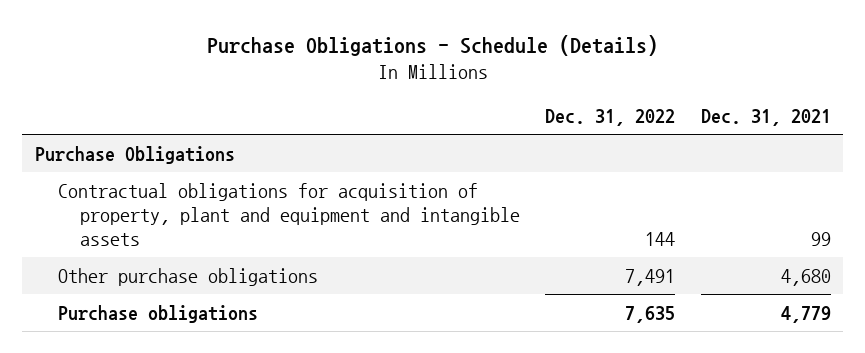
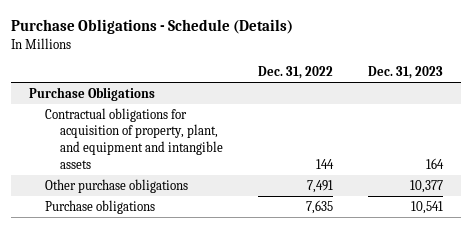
- | Dec. 31, 2022 | Dec. 31, 2021
+ | Dec. 31, 2022 | Dec. 31, 2023
- Contractual obligations for acquisition of property, plant and equipment and intangible assets | 144 | 99
+ Contractual obligations for acquisition of property, plant, and equipment and intangible assets | 144 | 164

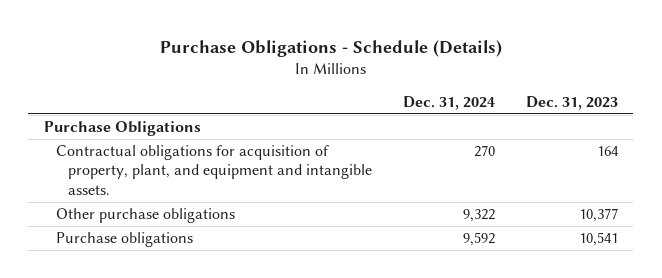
- | Dec. 31, 2022 | Dec. 31, 2023
+ | Dec. 31, 2024 | Dec. 31, 2023
- Contractual obligations for acquisition of property, plant, and equipment and intangible assets | 144 | 164
+ Contractual obligations for acquisition of property, plant, and equipment and intangible assets. | 270 | 164

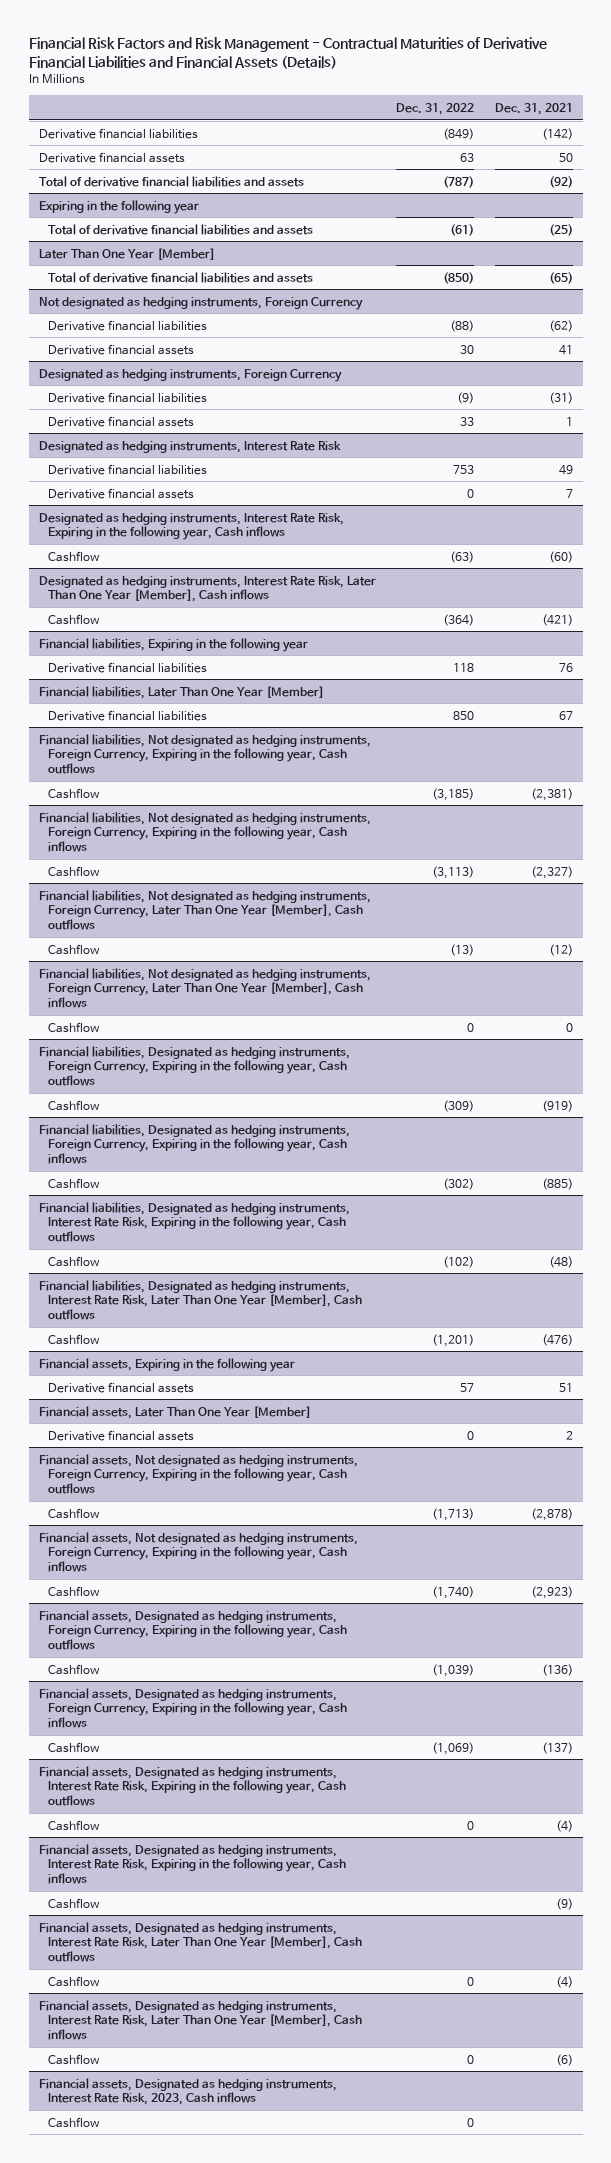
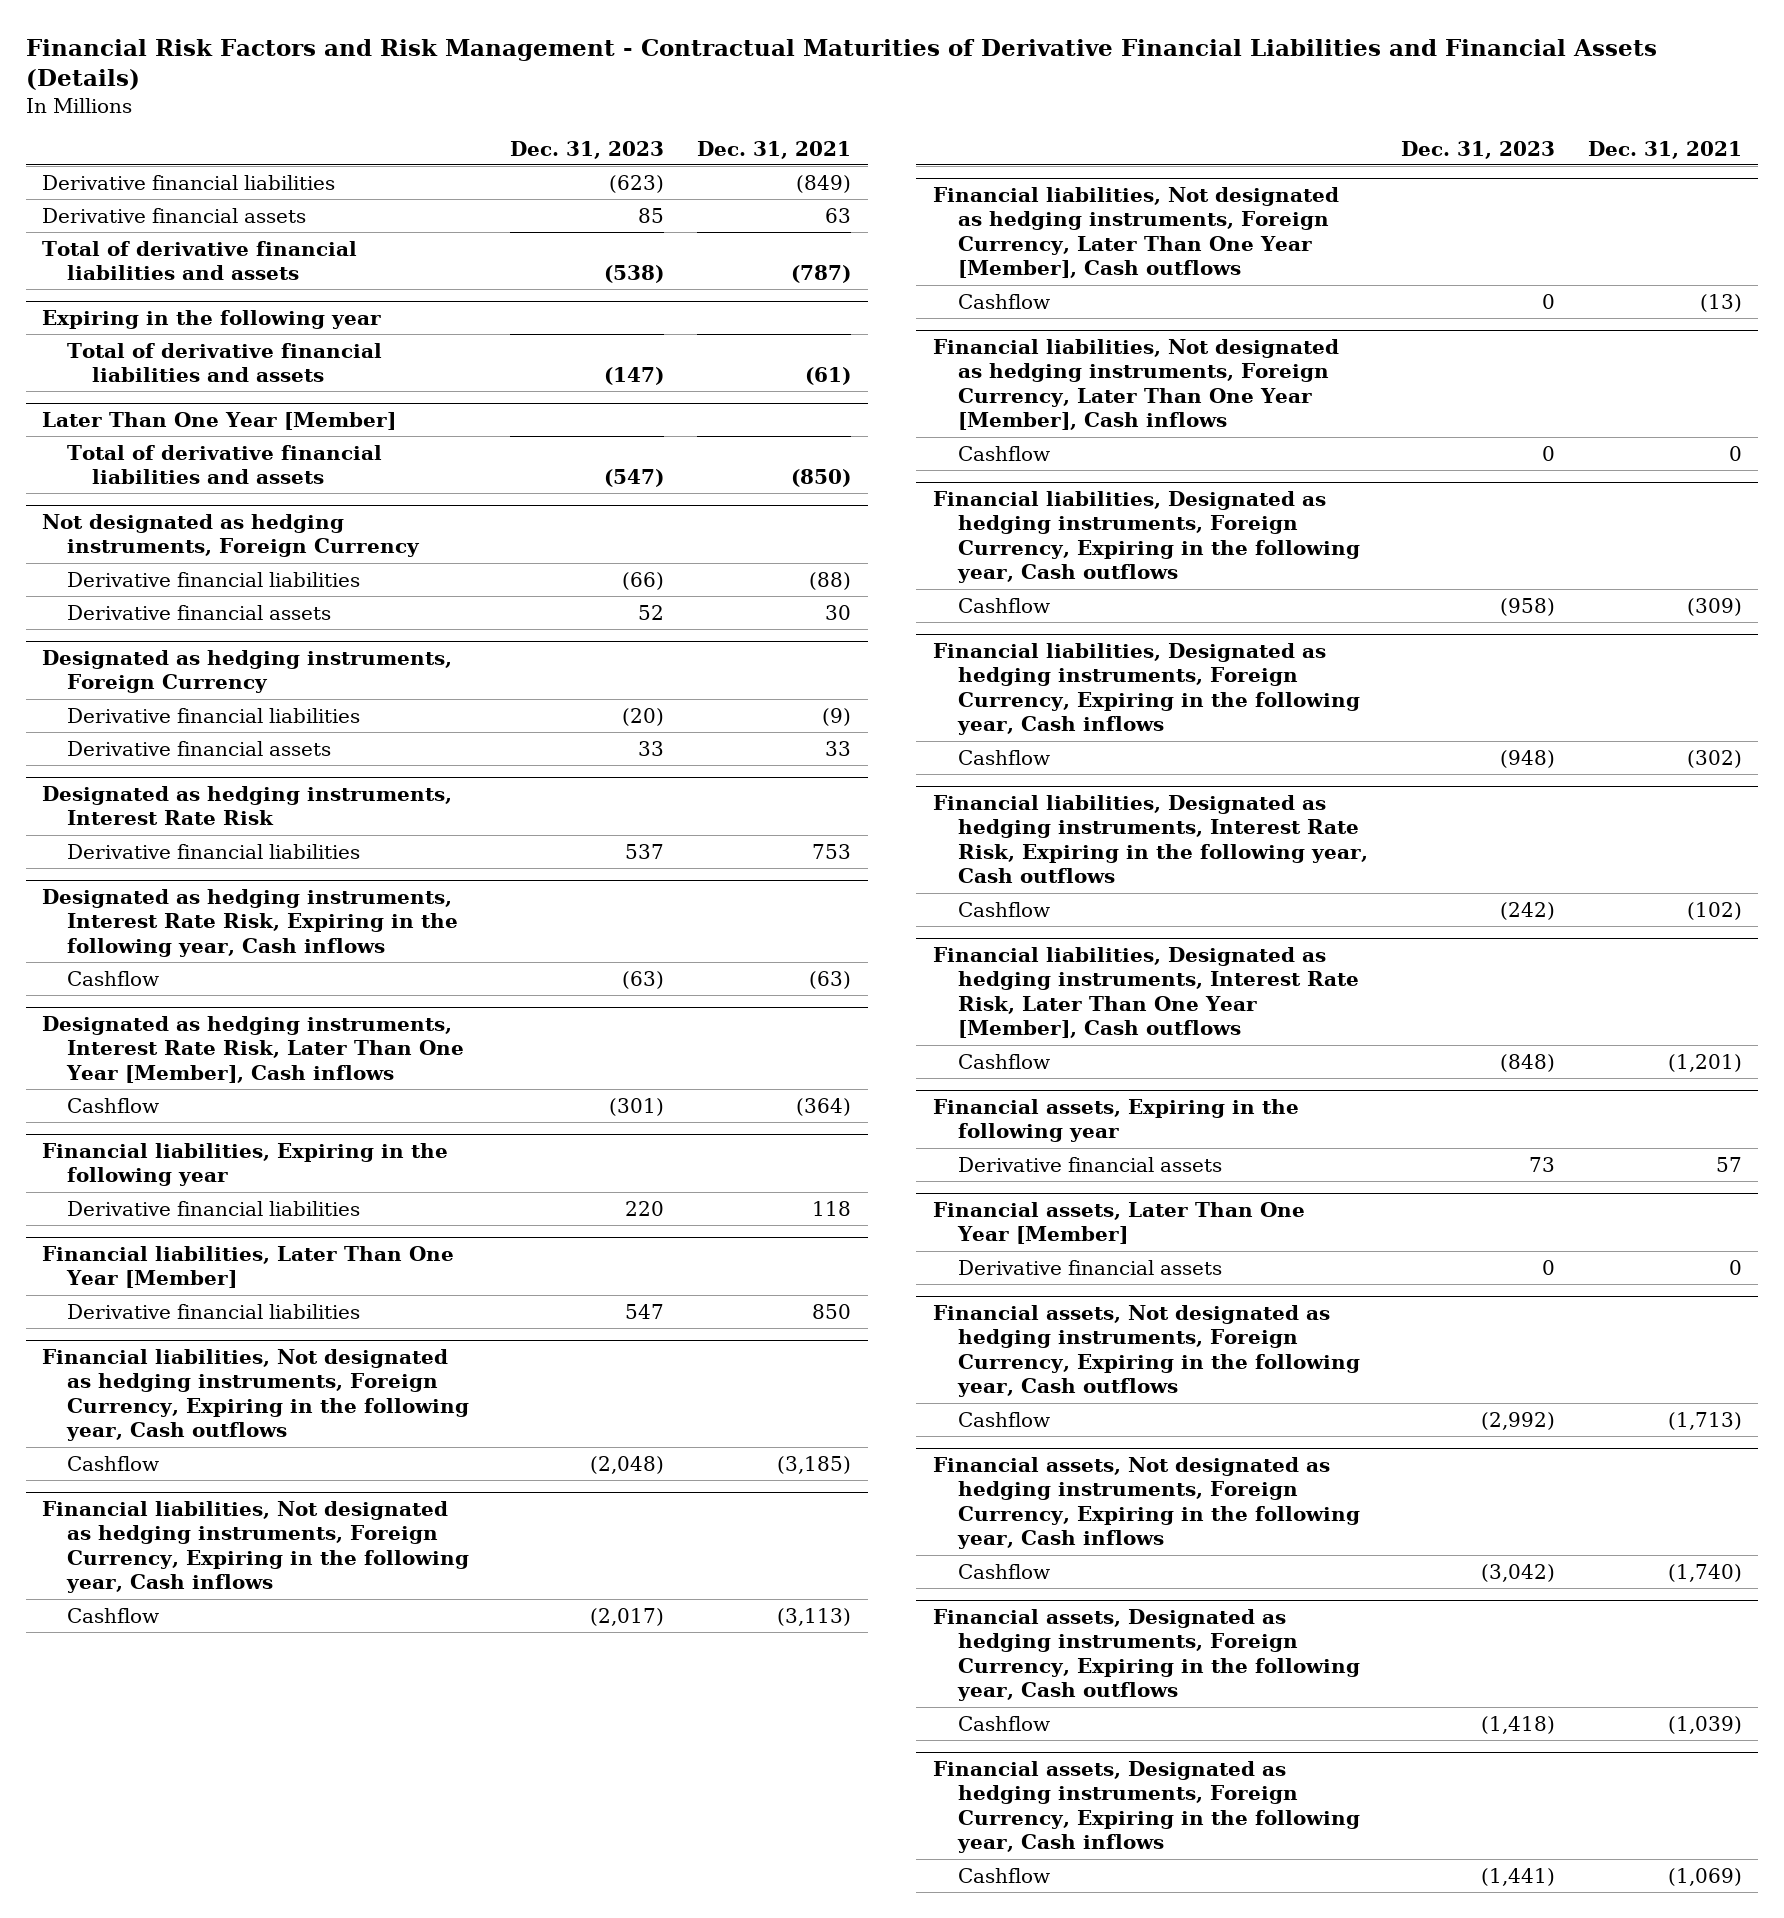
- | Dec. 31, 2022 | Dec. 31, 2021
+ | Dec. 31, 2023 | Dec. 31, 2021
- Derivative financial liabilities | (849) | (142)
- Derivative financial assets | 63 | 50
- Total of derivative financial liabilities and assets | (787) | (92)
+ Derivative financial liabilities | (623) | (849)
+ Derivative financial assets | 85 | 63
+ Total of derivative financial liabilities and assets | (538) | (787)
@ Expiring in the following year
- Total of derivative financial liabilities and assets | (61) | (25)
+ Total of derivative financial liabilities and assets | (147) | (61)
@ Later Than One Year [Member]
- Total of derivative financial liabilities and assets | (850) | (65)
+ Total of derivative financial liabilities and assets | (547) | (850)
@ Not designated as hedging instruments, Foreign Currency
- Derivative financial liabilities | (88) | (62)
- Derivative financial assets | 30 | 41
+ Derivative financial liabilities | (66) | (88)
+ Derivative financial assets | 52 | 30
@ Designated as hedging instruments, Foreign Currency
- Derivative financial liabilities | (9) | (31)
- Derivative financial assets | 33 | 1
+ Derivative financial liabilities | (20) | (9)
+ Derivative financial assets | 33 | 33
@ Designated as hedging instruments, Interest Rate Risk
- Derivative financial liabilities | 753 | 49
- Derivative financial assets | 0 | 7
+ Derivative financial liabilities | 537 | 753
@ Designated as hedging instruments, Interest Rate Risk, Expiring in the following year, Cash inflows
- Cashflow | (63) | (60)
+ Cashflow | (63) | (63)
@ Designated as hedging instruments, Interest Rate Risk, Later Than One Year [Member], Cash inflows
- Cashflow | (364) | (421)
+ Cashflow | (301) | (364)
@ Financial liabilities, Expiring in the following year
- Derivative financial liabilities | 118 | 76
+ Derivative financial liabilities | 220 | 118
@ Financial liabilities, Later Than One Year [Member]
- Derivative financial liabilities | 850 | 67
+ Derivative financial liabilities | 547 | 850
@ Financial liabilities, Not designated as hedging instruments, Foreign Currency, Expiring in the following year, Cash outflows
- Cashflow | (3,185) | (2,381)
+ Cashflow | (2,048) | (3,185)
@ Financial liabilities, Not designated as hedging instruments, Foreign Currency, Expiring in the following year, Cash inflows
- Cashflow | (3,113) | (2,327)
+ Cashflow | (2,017) | (3,113)
@ Financial liabilities, Not designated as hedging instruments, Foreign Currency, Later Than One Year [Member], Cash outflows
- Cashflow | (13) | (12)
+ Cashflow | 0 | (13)
@ Financial liabilities, Designated as hedging instruments, Foreign Currency, Expiring in the following year, Cash outflows
- Cashflow | (309) | (919)
+ Cashflow | (958) | (309)
@ Financial liabilities, Designated as hedging instruments, Foreign Currency, Expiring in the following year, Cash inflows
- Cashflow | (302) | (885)
+ Cashflow | (948) | (302)
@ Financial liabilities, Designated as hedging instruments, Interest Rate Risk, Expiring in the following year, Cash outflows
- Cashflow | (102) | (48)
+ Cashflow | (242) | (102)
@ Financial liabilities, Designated as hedging instruments, Interest Rate Risk, Later Than One Year [Member], Cash outflows
- Cashflow | (1,201) | (476)
+ Cashflow | (848) | (1,201)
@ Financial assets, Expiring in the following year
- Derivative financial assets | 57 | 51
+ Derivative financial assets | 73 | 57
@ Financial assets, Later Than One Year [Member]
- Derivative financial assets | 0 | 2
+ Derivative financial assets | 0 | 0
@ Financial assets, Not designated as hedging instruments, Foreign Currency, Expiring in the following year, Cash outflows
- Cashflow | (1,713) | (2,878)
+ Cashflow | (2,992) | (1,713)
@ Financial assets, Not designated as hedging instruments, Foreign Currency, Expiring in the following year, Cash inflows
- Cashflow | (1,740) | (2,923)
+ Cashflow | (3,042) | (1,740)
@ Financial assets, Designated as hedging instruments, Foreign Currency, Expiring in the following year, Cash outflows
- Cashflow | (1,039) | (136)
+ Cashflow | (1,418) | (1,039)
@ Financial assets, Designated as hedging instruments, Foreign Currency, Expiring in the following year, Cash inflows
- Cashflow | (1,069) | (137)
- Financial assets, Designated as hedging instruments, Interest Rate Risk, Expiring in the following year, Cash outflows
- Cashflow | 0 | (4)
- Financial assets, Designated as hedging instruments, Interest Rate Risk, Expiring in the following year, Cash inflows
- Cashflow | | (9)
- Financial assets, Designated as hedging instruments, Interest Rate Risk, Later Than One Year [Member], Cash outflows
- Cashflow | 0 | (4)
- Financial assets, Designated as hedging instruments, Interest Rate Risk, Later Than One Year [Member], Cash inflows
- Cashflow | 0 | (6)
- Financial assets, Designated as hedging instruments, Interest Rate Risk, 2023, Cash inflows
- Cashflow | 0 |
@ Financial assets, Designated as hedging instruments, Foreign Currency, Expiring in the following year, Cash inflows
+ Cashflow | (1,441) | (1,069)

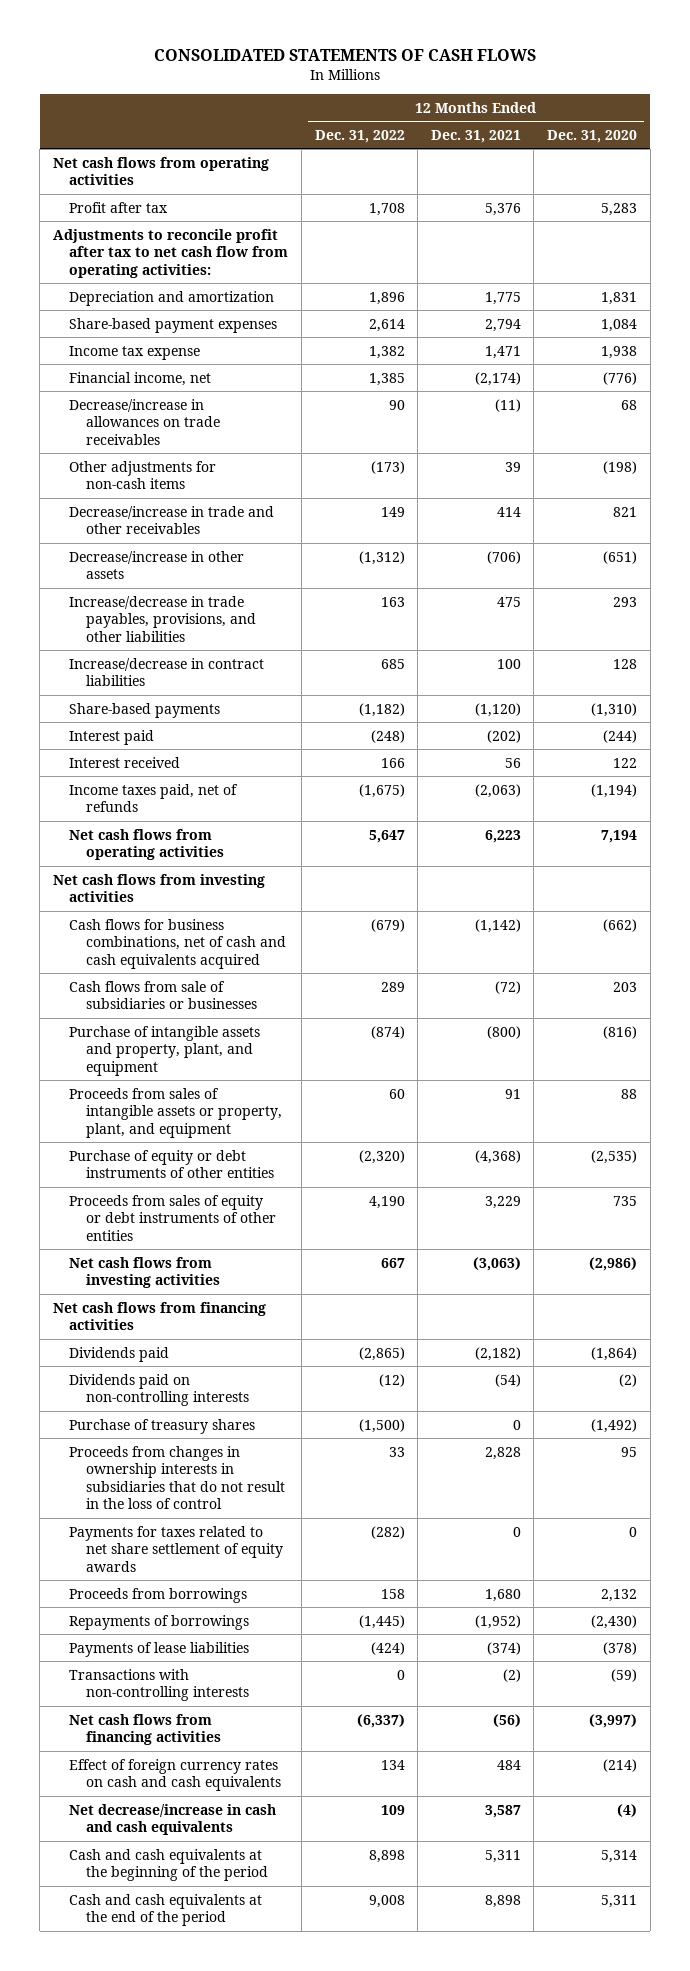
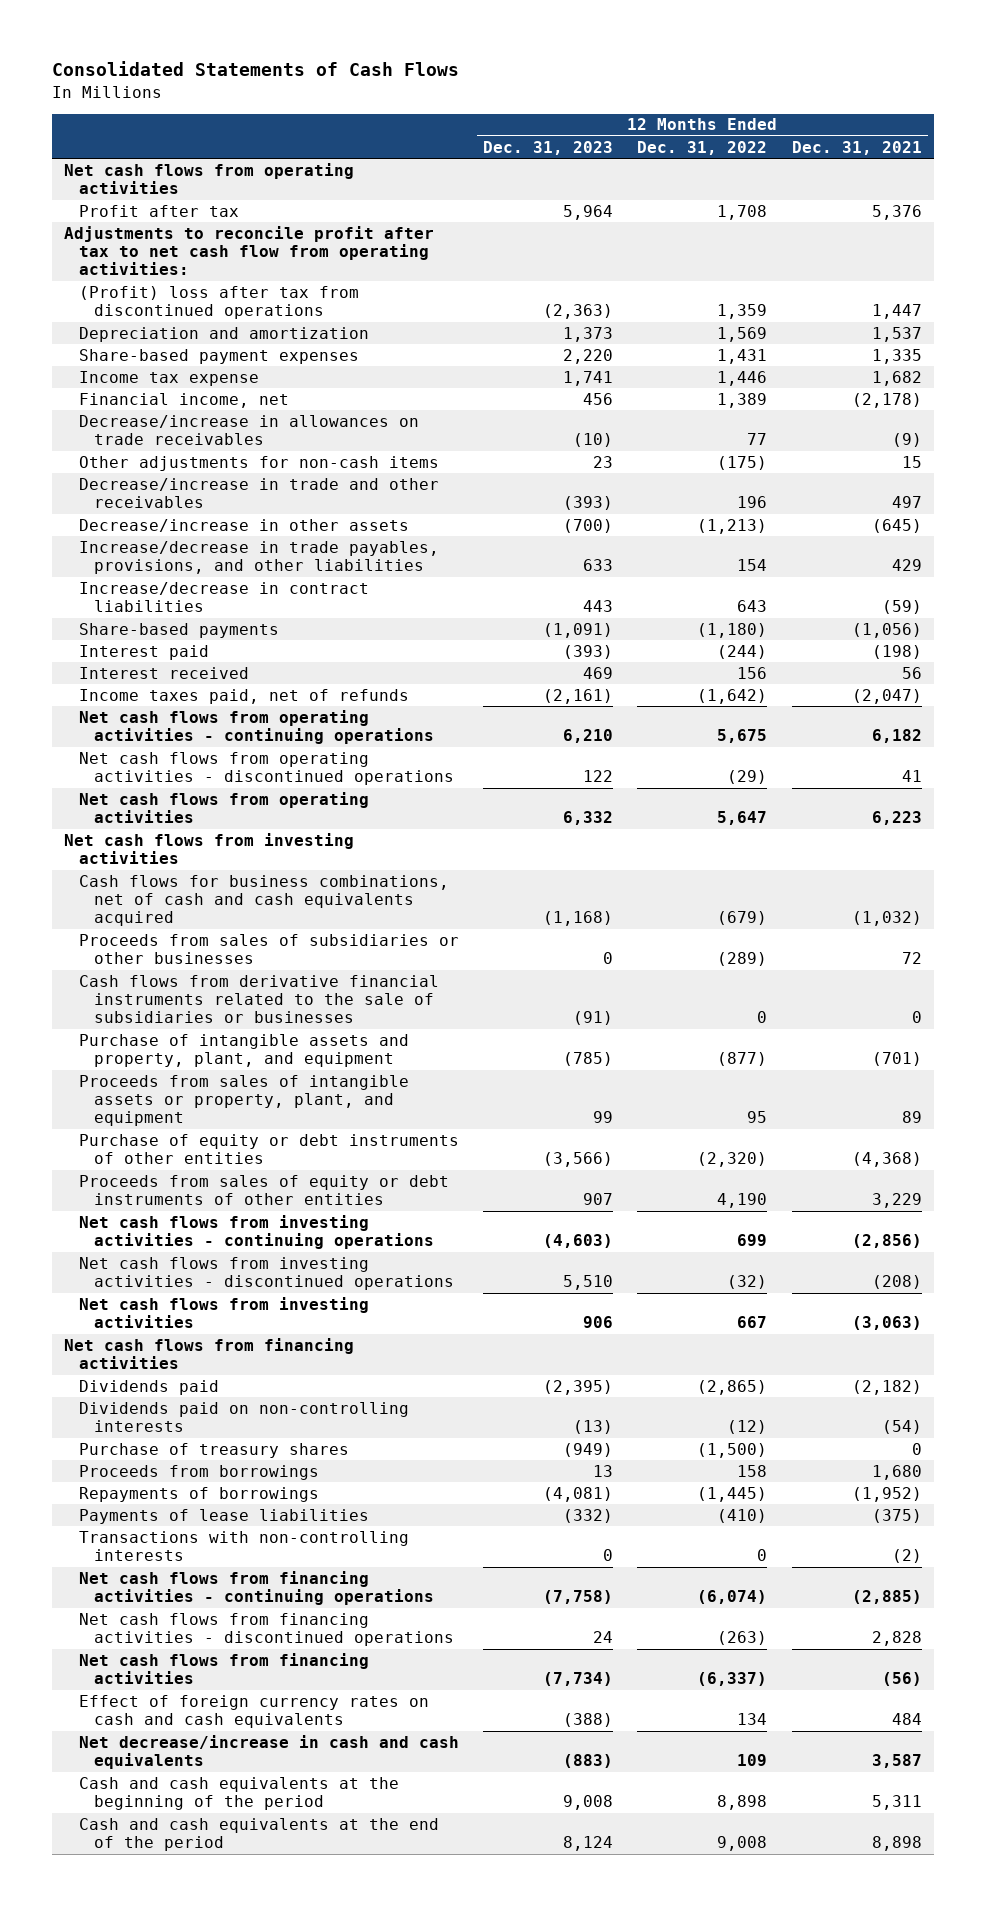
- CONSOLIDATED STATEMENTS OF CASH FLOWS
+ Consolidated Statements of Cash Flows
- | 12 Months Ended Dec. 31, 2022 | 12 Months Ended Dec. 31, 2021 | 12 Months Ended Dec. 31, 2020
+ | 12 Months Ended Dec. 31, 2023 | 12 Months Ended Dec. 31, 2022 | 12 Months Ended Dec. 31, 2021
- Depreciation and amortization | 1,896 | 1,775 | 1,831
- Share-based payment expenses | 2,614 | 2,794 | 1,084
- Income tax expense | 1,382 | 1,471 | 1,938
- Financial income, net | 1,385 | (2,174) | (776)
- Decrease/increase in allowances on trade receivables | 90 | (11) | 68
- Other adjustments for non-cash items | (173) | 39 | (198)
- Decrease/increase in trade and other receivables | 149 | 414 | 821
- Decrease/increase in other assets | (1,312) | (706) | (651)
- Increase/decrease in trade payables, provisions, and other liabilities | 163 | 475 | 293
- Increase/decrease in contract liabilities | 685 | 100 | 128
- Share-based payments | (1,182) | (1,120) | (1,310)
- Interest paid | (248) | (202) | (244)
- Interest received | 166 | 56 | 122
- Income taxes paid, net of refunds | (1,675) | (2,063) | (1,194)
+ (Profit) loss after tax from discontinued operations | (2,363) | 1,359 | 1,447
+ Depreciation and amortization | 1,373 | 1,569 | 1,537
+ Share-based payment expenses | 2,220 | 1,431 | 1,335
+ Income tax expense | 1,741 | 1,446 | 1,682
+ Financial income, net | 456 | 1,389 | (2,178)
+ Decrease/increase in allowances on trade receivables | (10) | 77 | (9)
+ Other adjustments for non-cash items | 23 | (175) | 15
+ Decrease/increase in trade and other receivables | (393) | 196 | 497
+ Decrease/increase in other assets | (700) | (1,213) | (645)
+ Increase/decrease in trade payables, provisions, and other liabilities | 633 | 154 | 429
+ Increase/decrease in contract liabilities | 443 | 643 | (59)
+ Share-based payments | (1,091) | (1,180) | (1,056)
+ Interest paid | (393) | (244) | (198)
+ Interest received | 469 | 156 | 56
+ Income taxes paid, net of refunds | (2,161) | (1,642) | (2,047)
+ Net cash flows from operating activities - continuing operations | 6,210 | 5,675 | 6,182
+ Net cash flows from operating activities - discontinued operations | 122 | (29) | 41
- Cash flows for business combinations, net of cash and cash equivalents acquired | (679) | (1,142) | (662)
- Cash flows from sale of subsidiaries or businesses | 289 | (72) | 203
- Purchase of intangible assets and property, plant, and equipment | (874) | (800) | (816)
- Proceeds from sales of intangible assets or property, plant, and equipment | 60 | 91 | 88
+ Cash flows for business combinations, net of cash and cash equivalents acquired | (1,168) | (679) | (1,032)
+ Proceeds from sales of subsidiaries or other businesses | 0 | (289) | 72
+ Cash flows from derivative financial instruments related to the sale of subsidiaries or businesses | (91) | 0 | 0
+ Purchase of intangible assets and property, plant, and equipment | (785) | (877) | (701)
+ Proceeds from sales of intangible assets or property, plant, and equipment | 99 | 95 | 89
+ Net cash flows from investing activities - continuing operations | (4,603) | 699 | (2,856)
+ Net cash flows from investing activities - discontinued operations | 5,510 | (32) | (208)
- Proceeds from changes in ownership interests in subsidiaries that do not result in the loss of control | 33 | 2,828 | 95
- Payments for taxes related to net share settlement of equity awards | (282) | 0 | 0
- Payments of lease liabilities | (424) | (374) | (378)
+ Payments of lease liabilities | (332) | (410) | (375)
+ Net cash flows from financing activities - continuing operations | (7,758) | (6,074) | (2,885)
+ Net cash flows from financing activities - discontinued operations | 24 | (263) | 2,828

